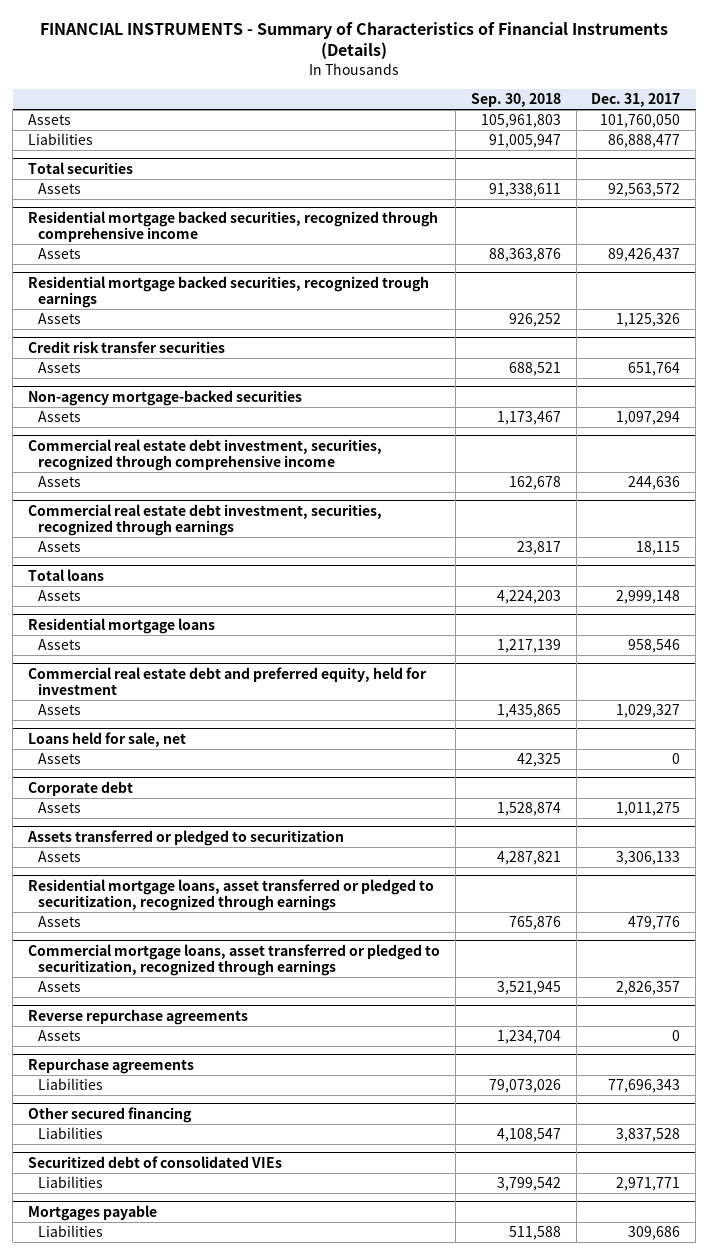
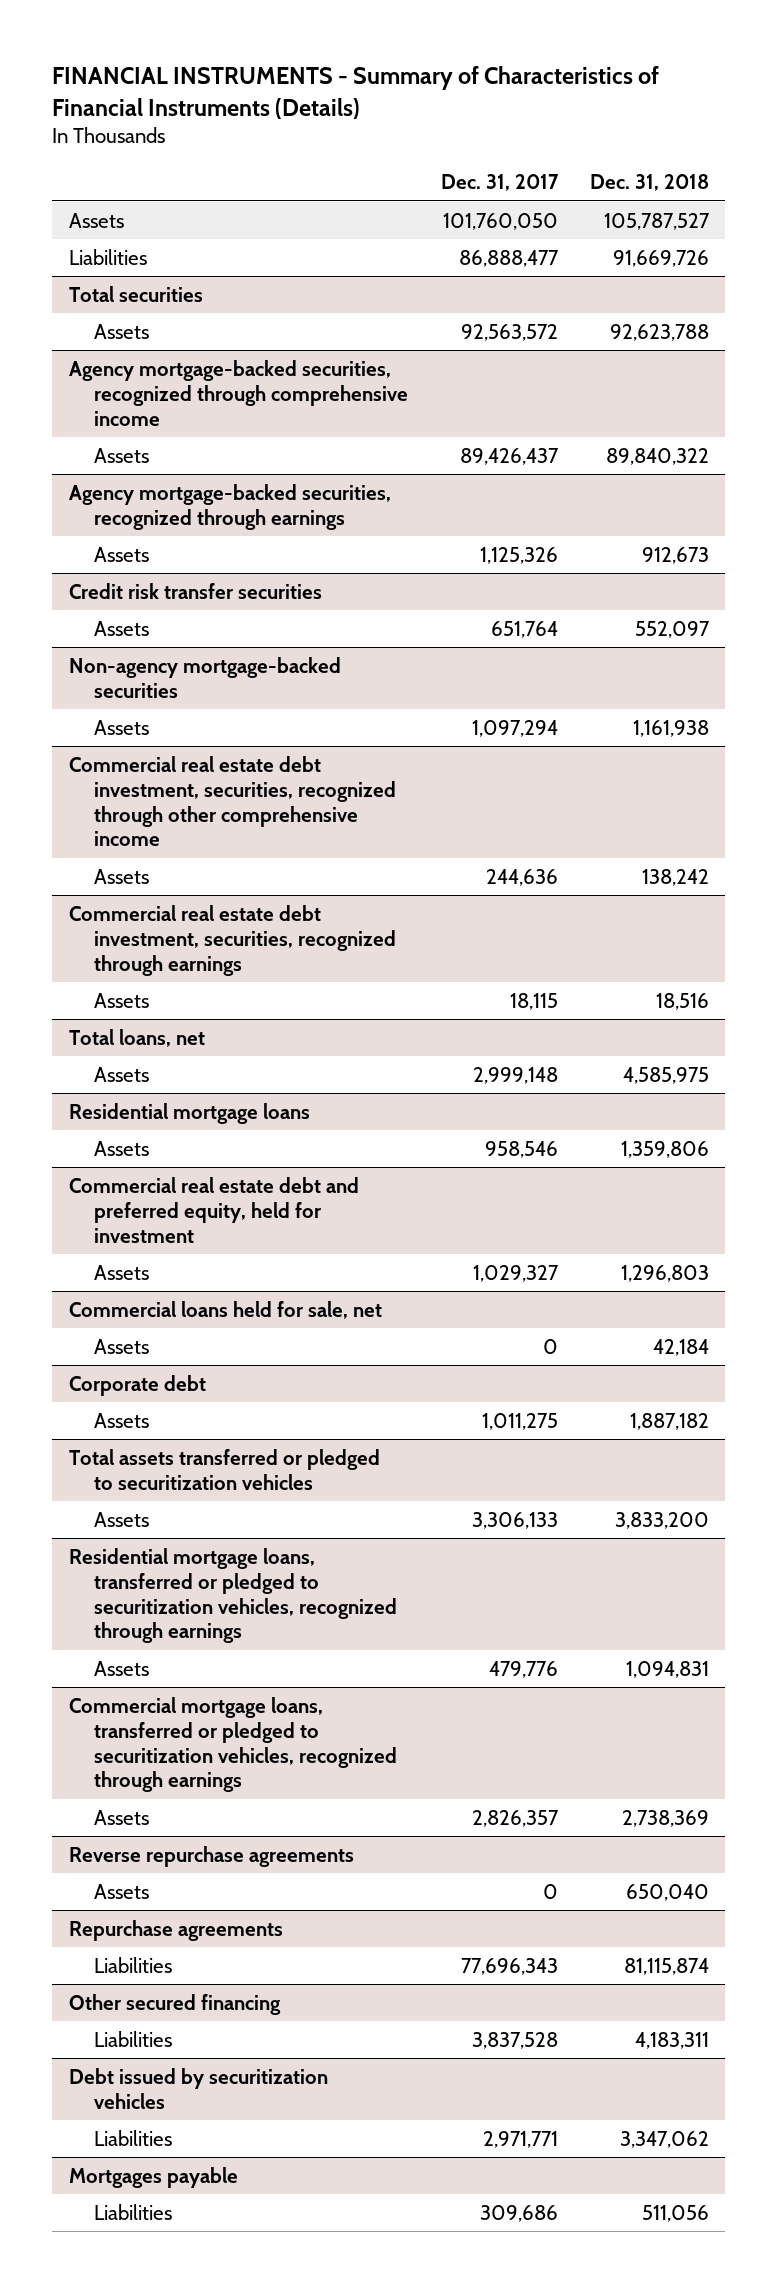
- | Sep. 30, 2018 | Dec. 31, 2017
+ | Dec. 31, 2017 | Dec. 31, 2018
- Residential mortgage backed securities, recognized through comprehensive income
+ Agency mortgage-backed securities, recognized through comprehensive income
- Residential mortgage backed securities, recognized trough earnings
+ Agency mortgage-backed securities, recognized through earnings
- Commercial real estate debt investment, securities, recognized through comprehensive income
+ Commercial real estate debt investment, securities, recognized through other comprehensive income
- Total loans
+ Total loans, net
- Loans held for sale, net
+ Commercial loans held for sale, net
- Assets transferred or pledged to securitization
+ Total assets transferred or pledged to securitization vehicles
- Residential mortgage loans, asset transferred or pledged to securitization, recognized through earnings
+ Residential mortgage loans, transferred or pledged to securitization vehicles, recognized through earnings
- Commercial mortgage loans, asset transferred or pledged to securitization, recognized through earnings
+ Commercial mortgage loans, transferred or pledged to securitization vehicles, recognized through earnings
- Securitized debt of consolidated VIEs
+ Debt issued by securitization vehicles

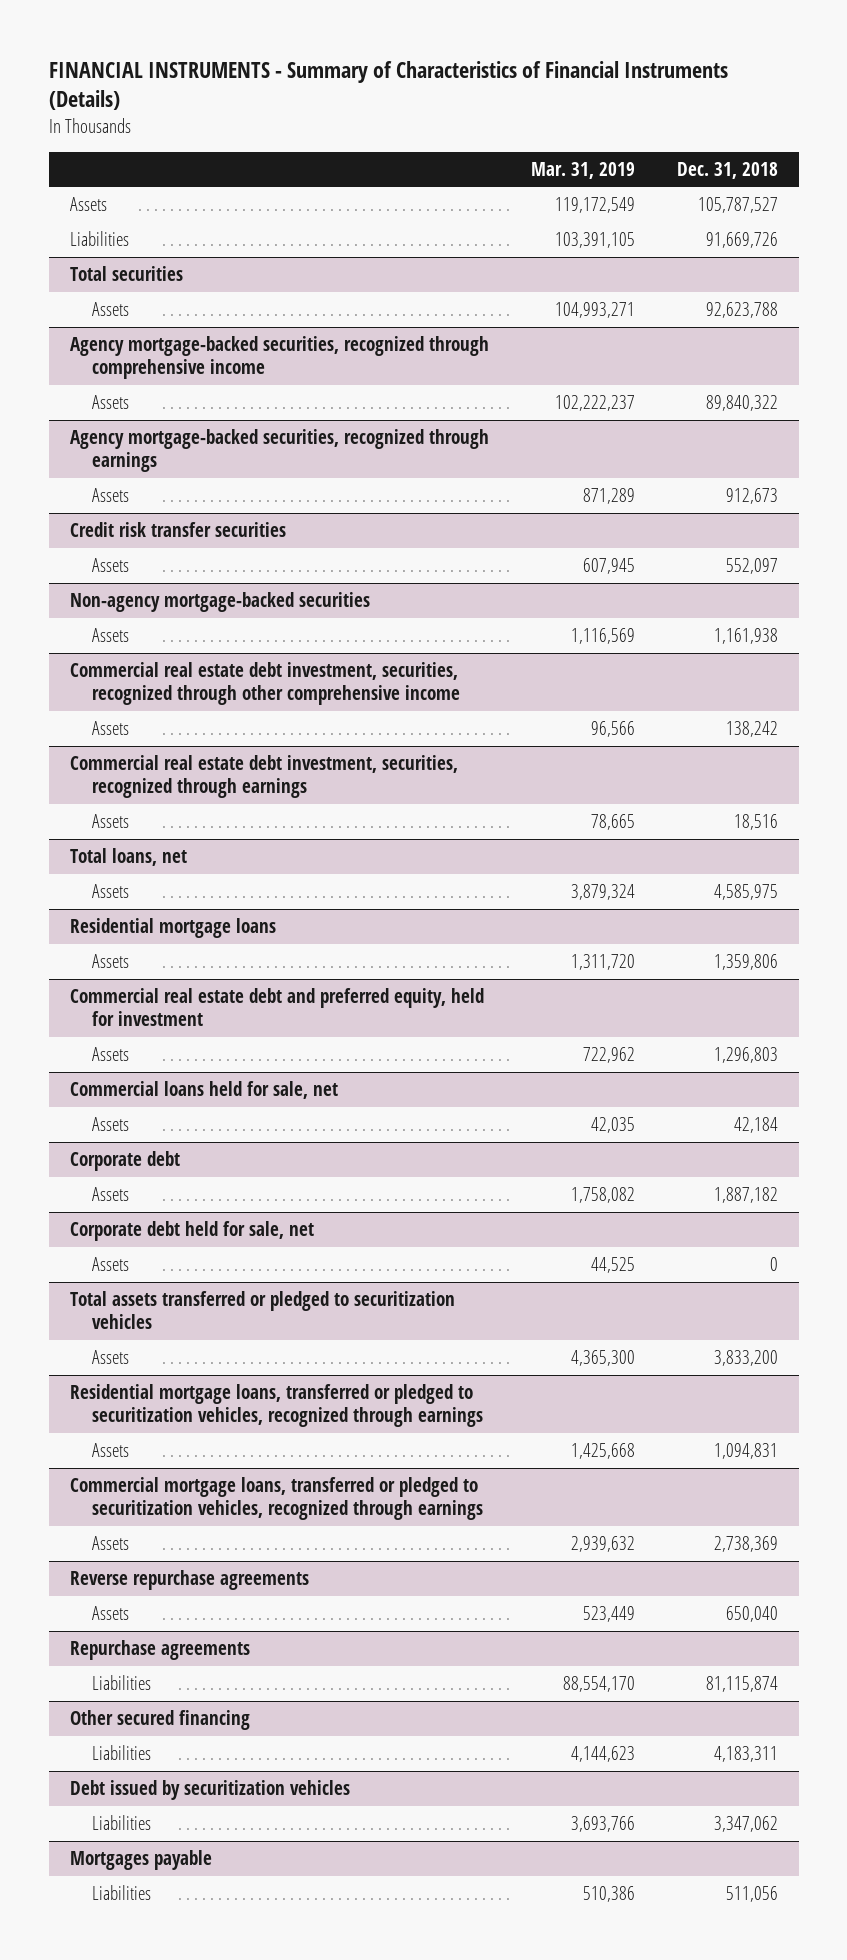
- | Dec. 31, 2017 | Dec. 31, 2018
+ | Mar. 31, 2019 | Dec. 31, 2018
+ Corporate debt held for sale, net
+ Assets | 44,525 | 0

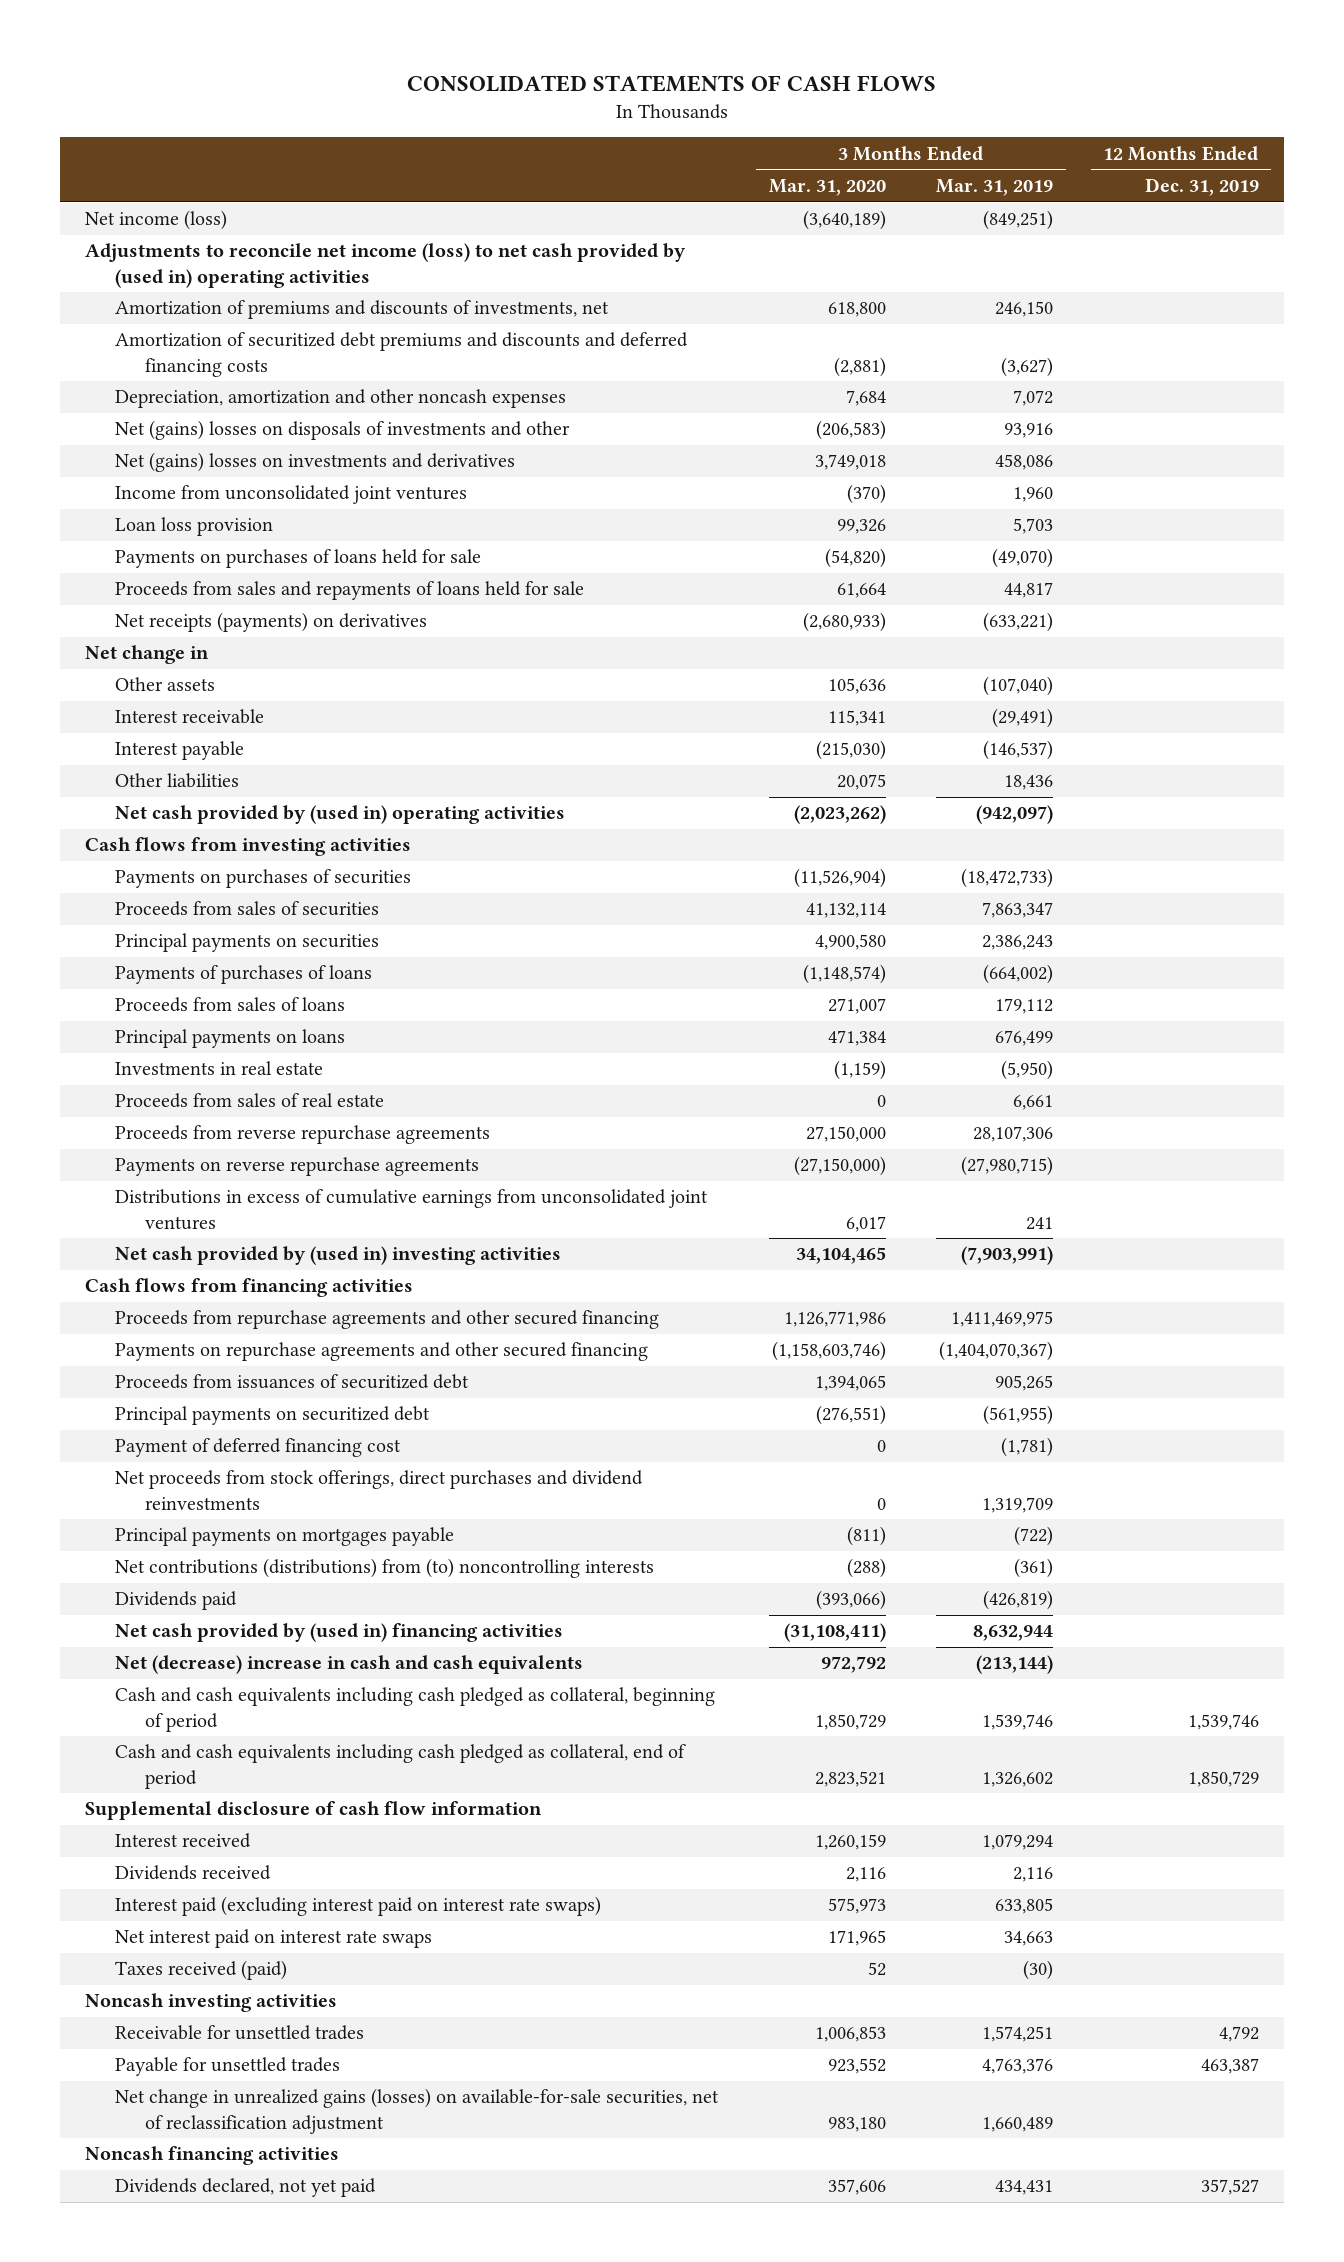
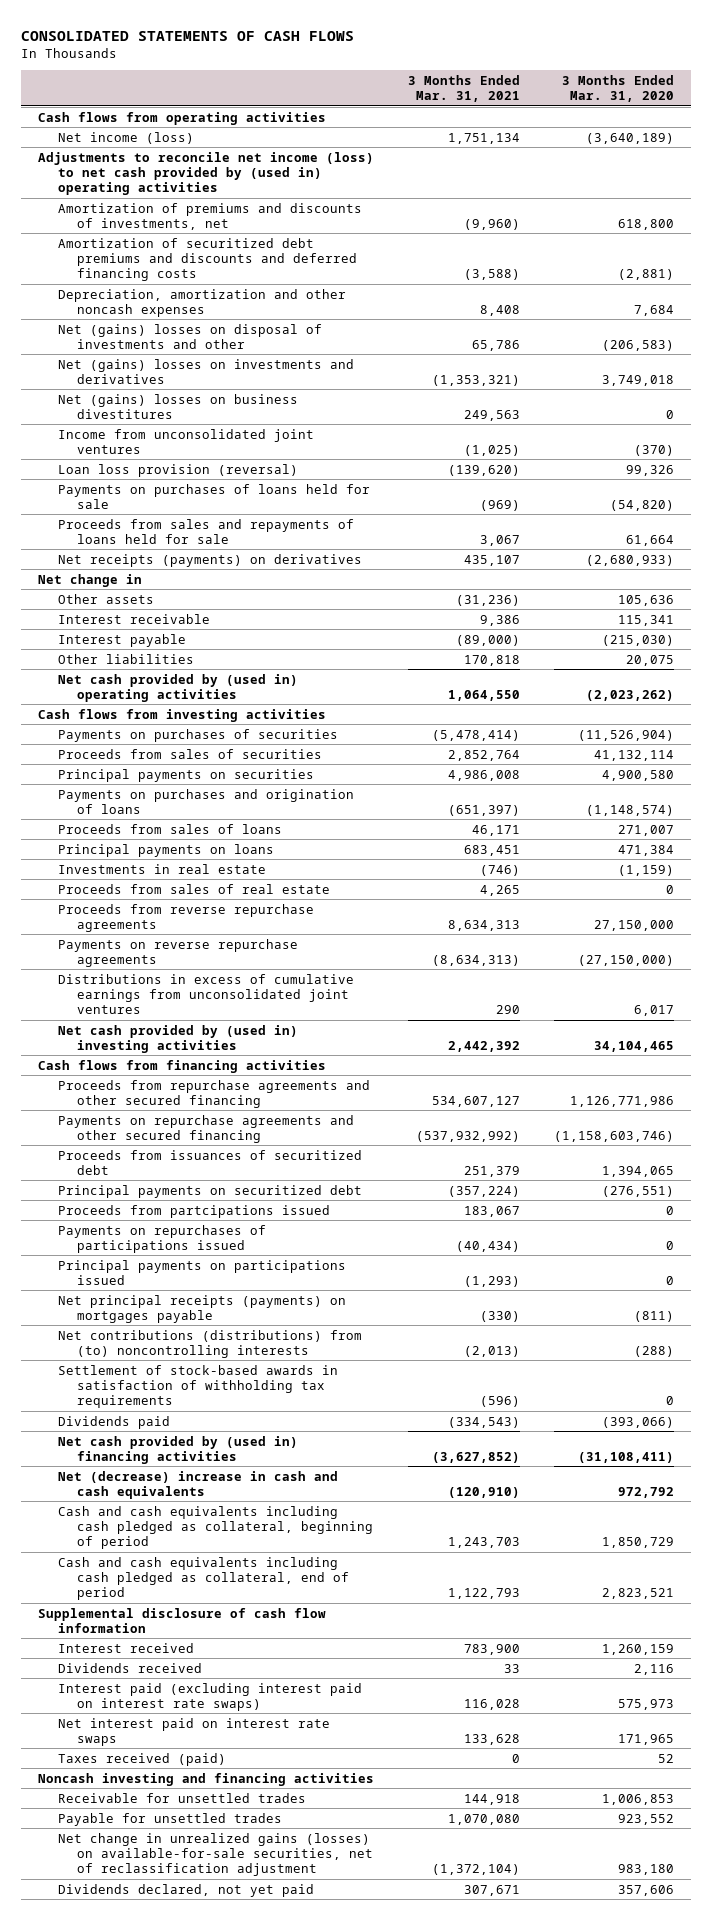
- | 3 Months Ended Mar. 31, 2020 | 3 Months Ended Mar. 31, 2019 | 12 Months Ended Dec. 31, 2019
+ | 3 Months Ended Mar. 31, 2021 | 3 Months Ended Mar. 31, 2020
+ Cash flows from operating activities
- Net (gains) losses on disposals of investments and other | (206,583) | 93,916 |
+ Net (gains) losses on disposal of investments and other | 65,786 | (206,583)
+ Net (gains) losses on business divestitures | 249,563 | 0
- Loan loss provision | 99,326 | 5,703 |
+ Loan loss provision (reversal) | (139,620) | 99,326
- Payments of purchases of loans | (1,148,574) | (664,002) |
+ Payments on purchases and origination of loans | (651,397) | (1,148,574)
- Payment of deferred financing cost | 0 | (1,781) |
- Net proceeds from stock offerings, direct purchases and dividend reinvestments | 0 | 1,319,709 |
- Principal payments on mortgages payable | (811) | (722) |
+ Proceeds from partcipations issued | 183,067 | 0
+ Payments on repurchases of participations issued | (40,434) | 0
+ Principal payments on participations issued | (1,293) | 0
+ Net principal receipts (payments) on mortgages payable | (330) | (811)
+ Settlement of stock-based awards in satisfaction of withholding tax requirements | (596) | 0
- Noncash investing activities
+ Noncash investing and financing activities
- Noncash financing activities

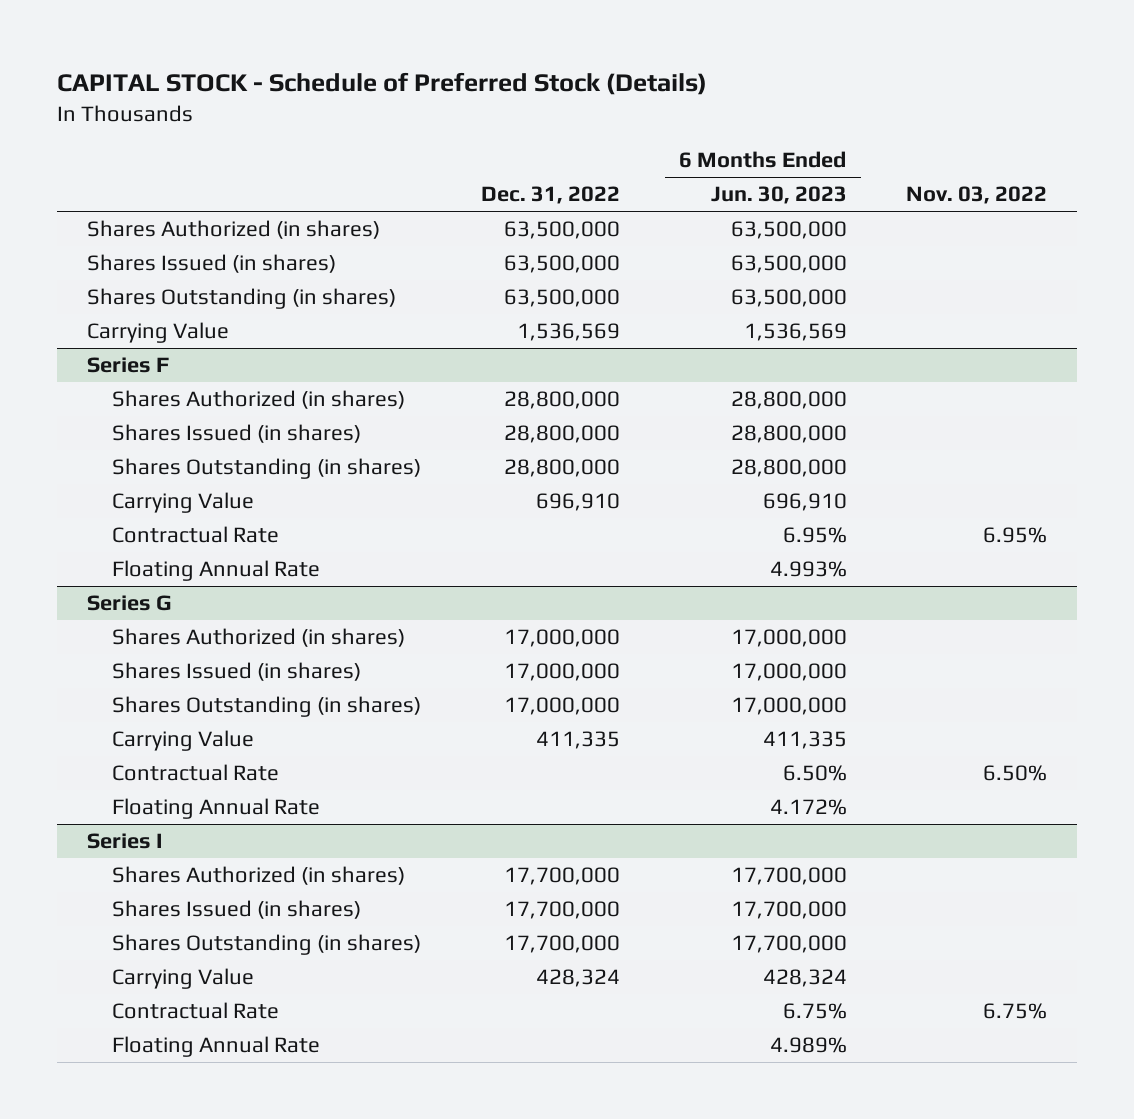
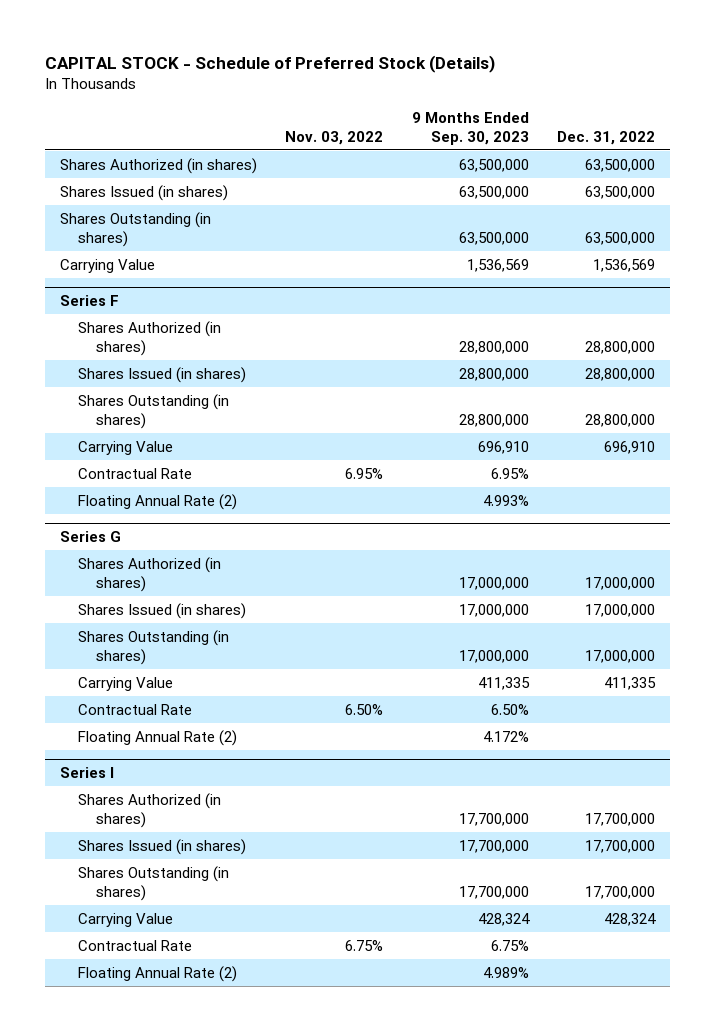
- | Dec. 31, 2022 | 6 Months Ended Jun. 30, 2023 | Nov. 03, 2022
+ | Nov. 03, 2022 | 9 Months Ended Sep. 30, 2023 | Dec. 31, 2022
@ Series F
- Floating Annual Rate | | 4.993% |
+ Floating Annual Rate (2) | | 4.993% |
@ Series G
- Floating Annual Rate | | 4.172% |
+ Floating Annual Rate (2) | | 4.172% |
@ Series I
- Floating Annual Rate | | 4.989% |
+ Floating Annual Rate (2) | | 4.989% |

